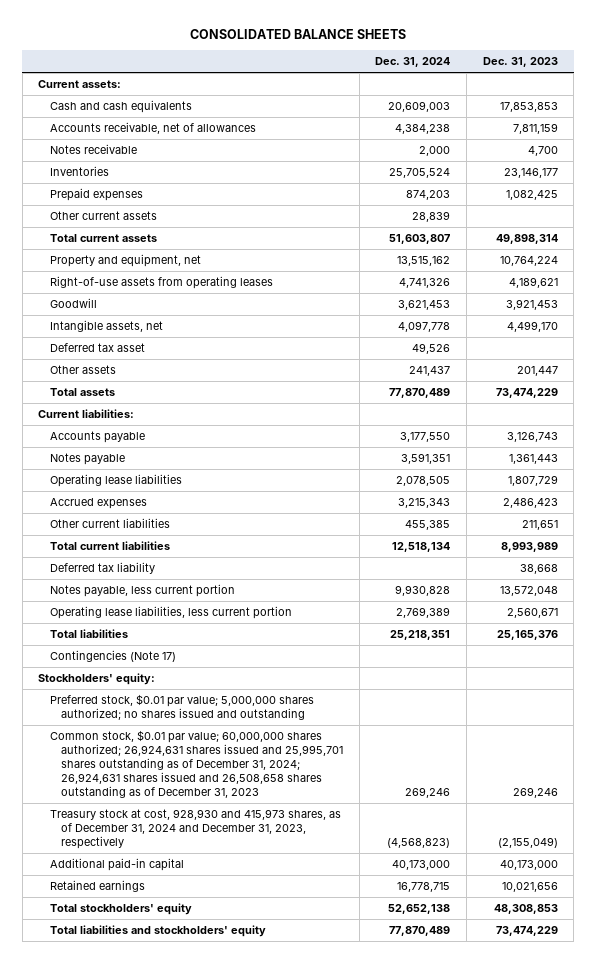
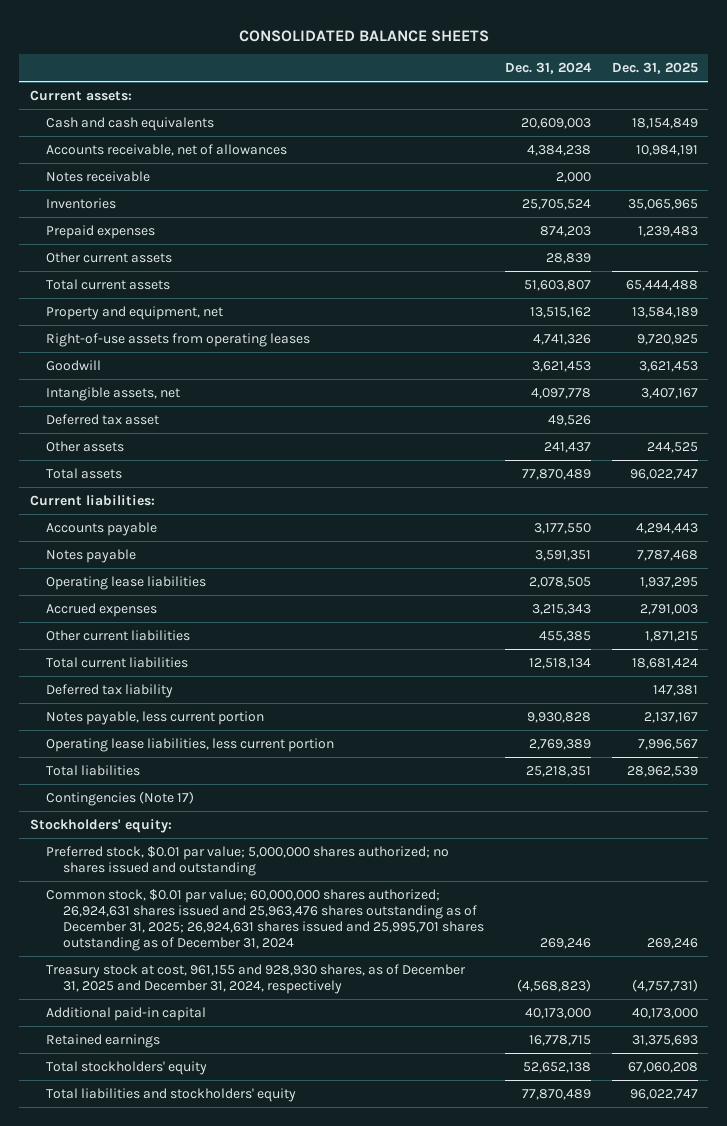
- | Dec. 31, 2024 | Dec. 31, 2023
+ | Dec. 31, 2024 | Dec. 31, 2025
- Common stock, $0.01 par value; 60,000,000 shares authorized; 26,924,631 shares issued and 25,995,701 shares outstanding as of December 31, 2024; 26,924,631 shares issued and 26,508,658 shares outstanding as of December 31, 2023 | 269,246 | 269,246
- Treasury stock at cost, 928,930 and 415,973 shares, as of December 31, 2024 and December 31, 2023, respectively | (4,568,823) | (2,155,049)
+ Common stock, $0.01 par value; 60,000,000 shares authorized; 26,924,631 shares issued and 25,963,476 shares outstanding as of December 31, 2025; 26,924,631 shares issued and 25,995,701 shares outstanding as of December 31, 2024 | 269,246 | 269,246
+ Treasury stock at cost, 961,155 and 928,930 shares, as of December 31, 2025 and December 31, 2024, respectively | (4,568,823) | (4,757,731)

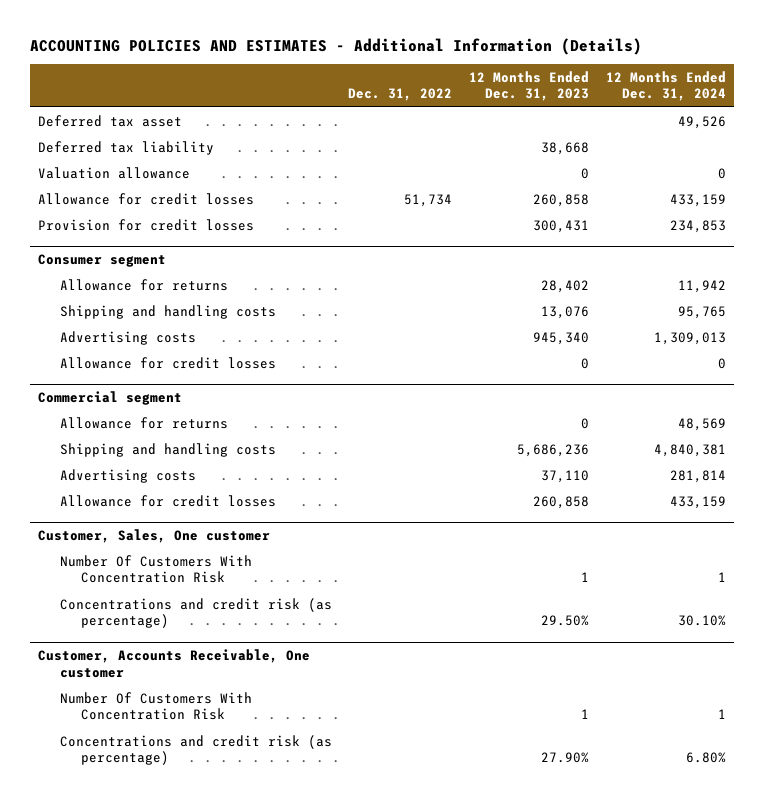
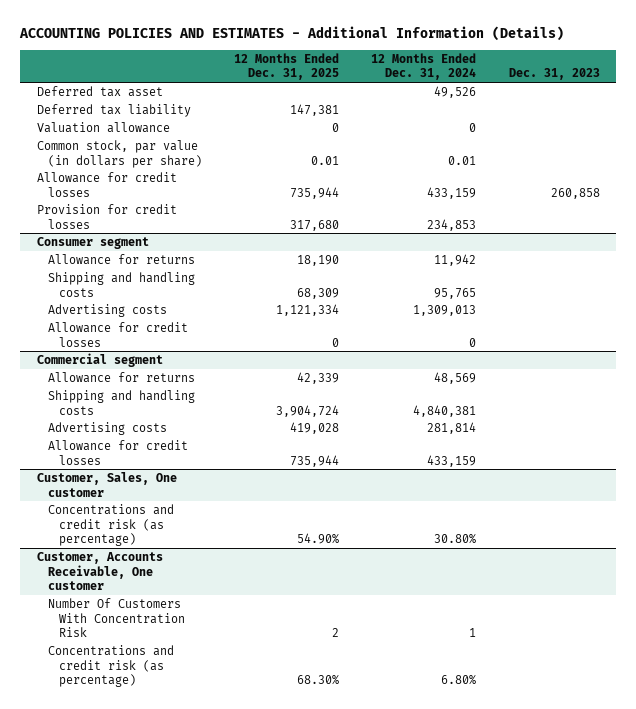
- | Dec. 31, 2022 | 12 Months Ended Dec. 31, 2023 | 12 Months Ended Dec. 31, 2024
+ | 12 Months Ended Dec. 31, 2025 | 12 Months Ended Dec. 31, 2024 | Dec. 31, 2023
+ Common stock, par value (in dollars per share) | 0.01 | 0.01 |
@ Customer, Sales, One customer
- Number Of Customers With Concentration Risk | | 1 | 1
- Concentrations and credit risk (as percentage) | | 29.50% | 30.10%
+ Concentrations and credit risk (as percentage) | 54.90% | 30.80% |

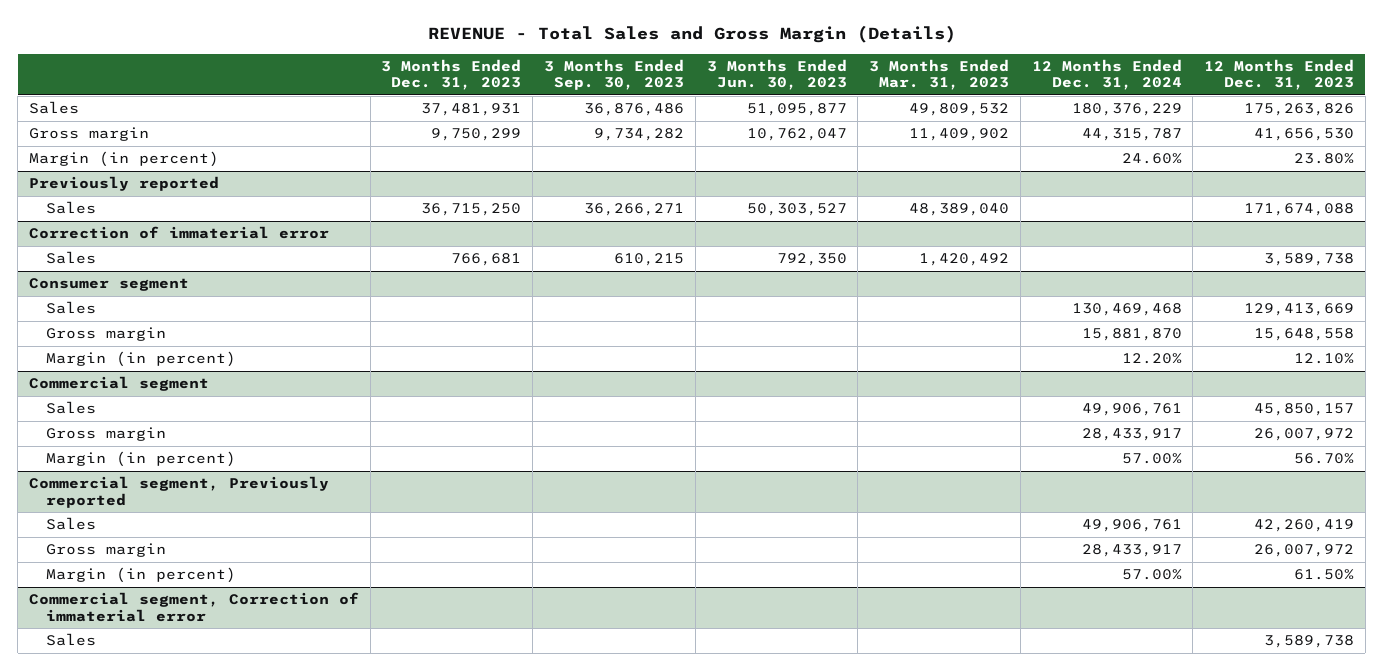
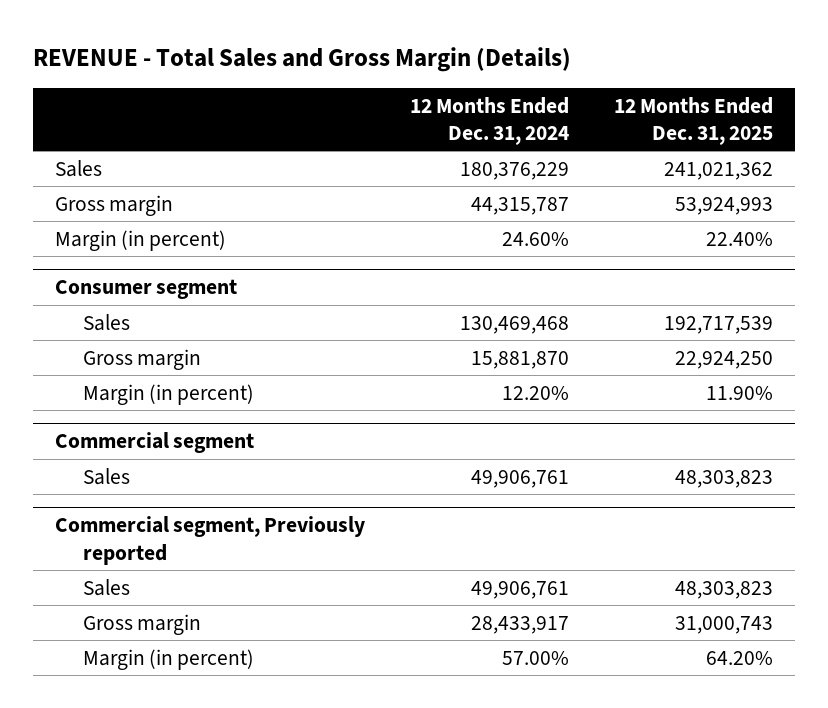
- | 3 Months Ended Dec. 31, 2023 | 3 Months Ended Sep. 30, 2023 | 3 Months Ended Jun. 30, 2023 | 3 Months Ended Mar. 31, 2023 | 12 Months Ended Dec. 31, 2024 | 12 Months Ended Dec. 31, 2023
+ | 12 Months Ended Dec. 31, 2024 | 12 Months Ended Dec. 31, 2025
- Previously reported
- Sales | 36,715,250 | 36,266,271 | 50,303,527 | 48,389,040 | | 171,674,088
- Correction of immaterial error
- Sales | 766,681 | 610,215 | 792,350 | 1,420,492 | | 3,589,738
@ Commercial segment
- Gross margin | | | | | 28,433,917 | 26,007,972
- Margin (in percent) | | | | | 57.00% | 56.70%
- Commercial segment, Correction of immaterial error
- Sales | | | | | | 3,589,738

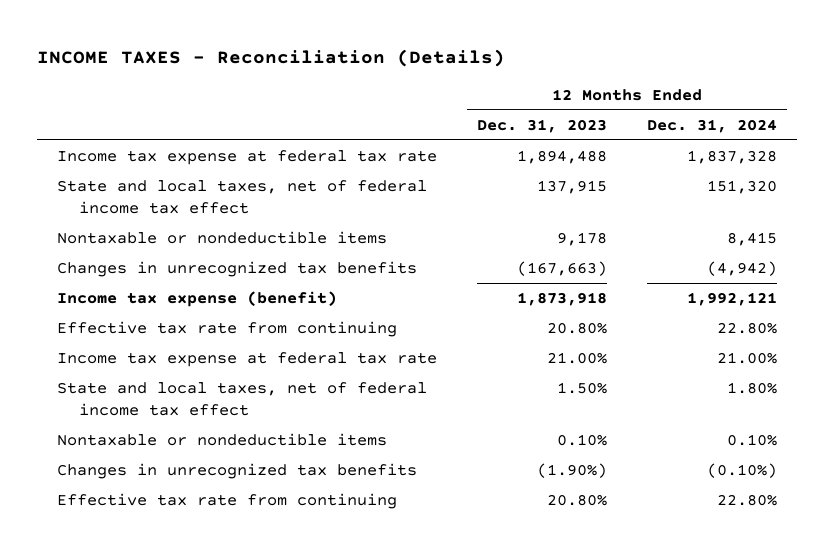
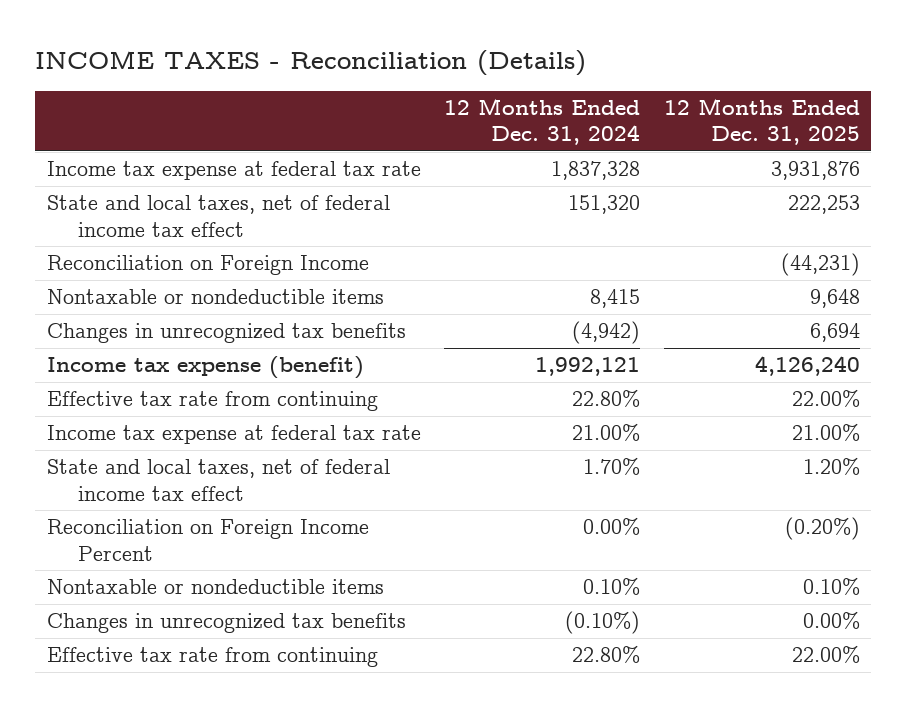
- | 12 Months Ended Dec. 31, 2023 | 12 Months Ended Dec. 31, 2024
+ | 12 Months Ended Dec. 31, 2024 | 12 Months Ended Dec. 31, 2025
+ Reconciliation on Foreign Income | | (44,231)
- State and local taxes, net of federal income tax effect | 1.50% | 1.80%
+ State and local taxes, net of federal income tax effect | 1.70% | 1.20%
+ Reconciliation on Foreign Income Percent | 0.00% | (0.20%)

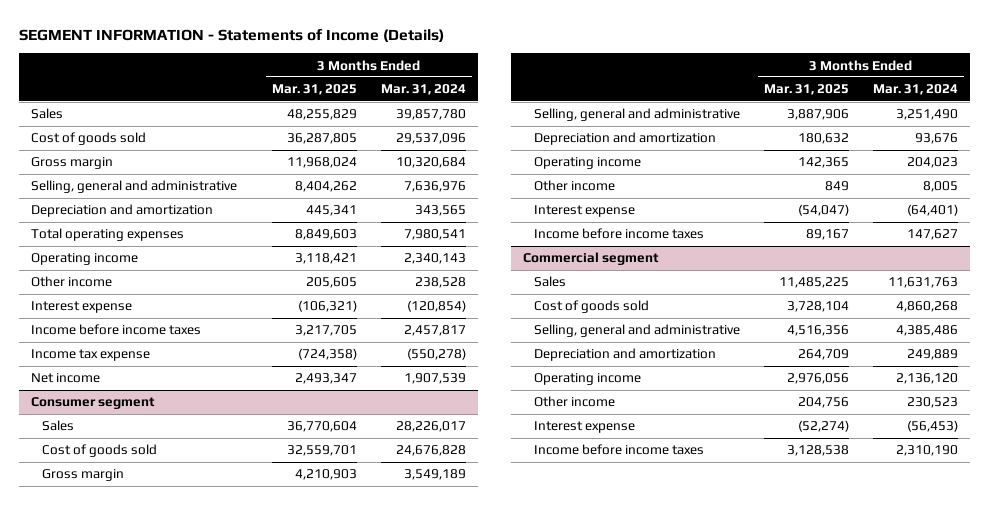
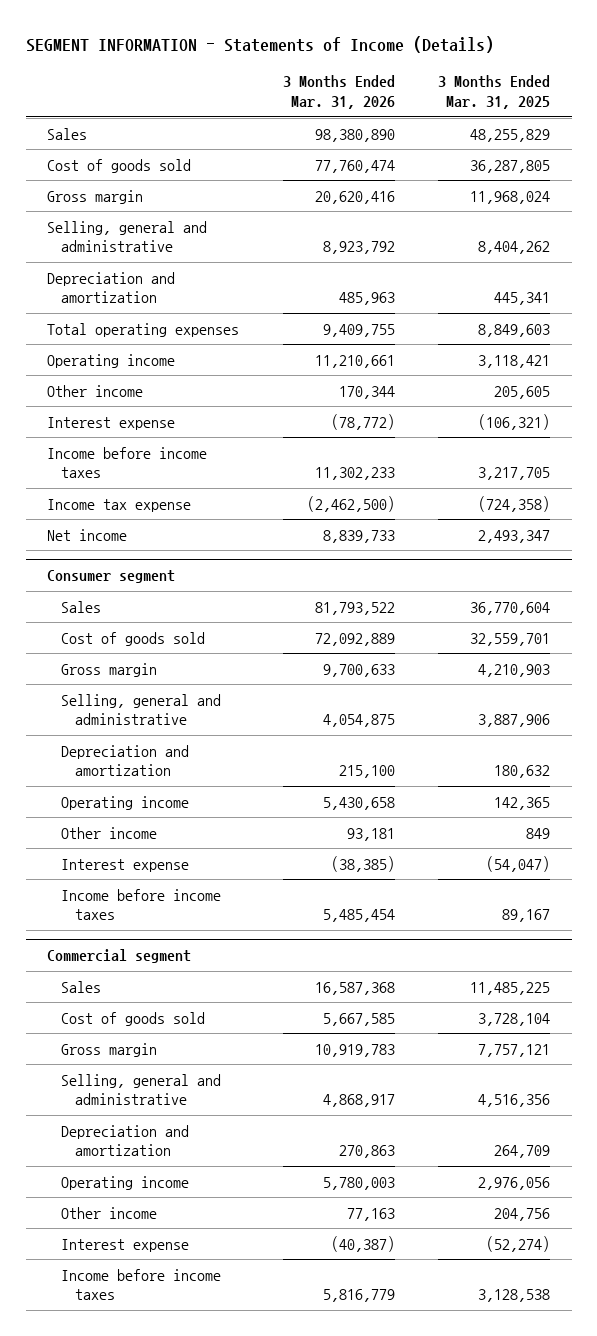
- | 3 Months Ended Mar. 31, 2025 | 3 Months Ended Mar. 31, 2024
+ | 3 Months Ended Mar. 31, 2026 | 3 Months Ended Mar. 31, 2025
@ Commercial segment
+ Gross margin | 10,919,783 | 7,757,121

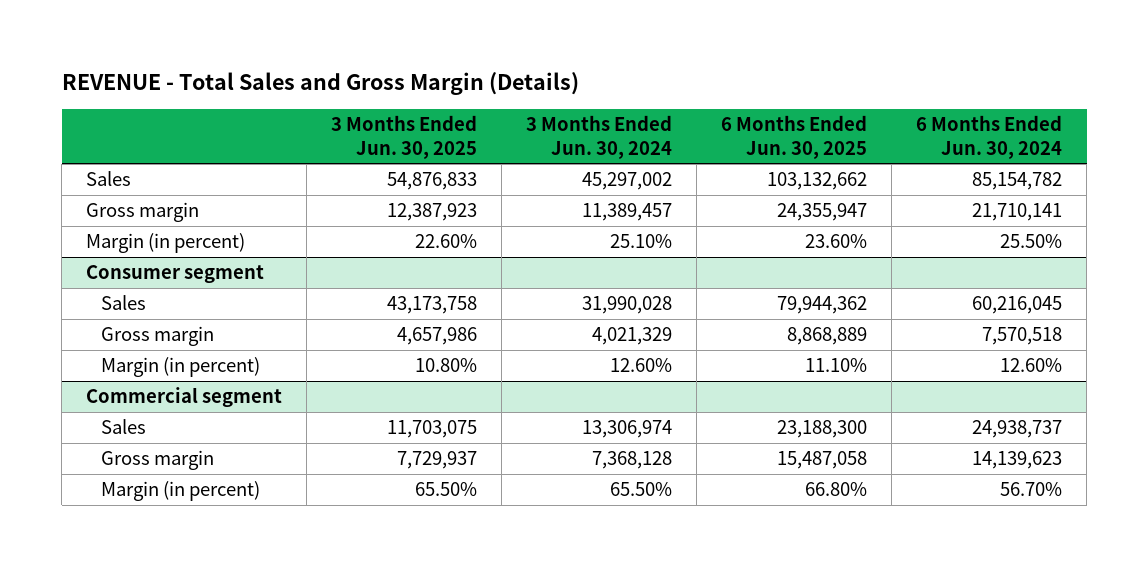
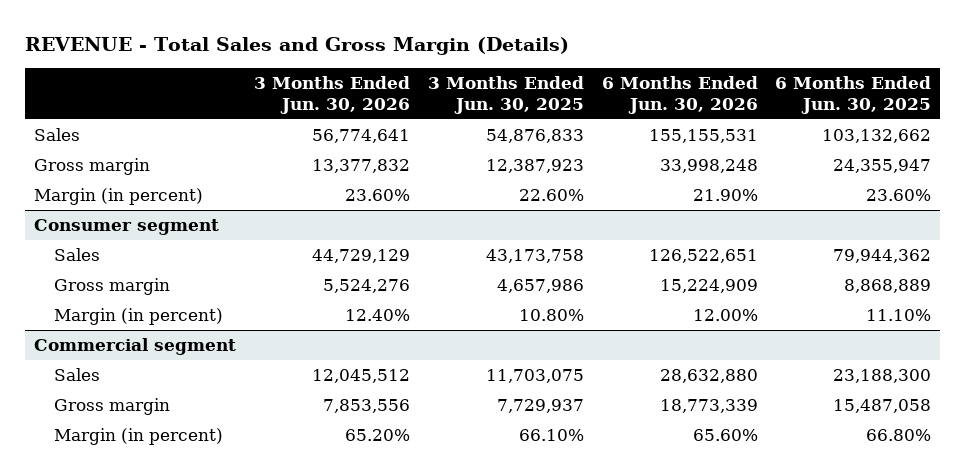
- | 3 Months Ended Jun. 30, 2025 | 3 Months Ended Jun. 30, 2024 | 6 Months Ended Jun. 30, 2025 | 6 Months Ended Jun. 30, 2024
+ | 3 Months Ended Jun. 30, 2026 | 3 Months Ended Jun. 30, 2025 | 6 Months Ended Jun. 30, 2026 | 6 Months Ended Jun. 30, 2025
@ Commercial segment
- Margin (in percent) | 65.50% | 65.50% | 66.80% | 56.70%
+ Margin (in percent) | 65.20% | 66.10% | 65.60% | 66.80%

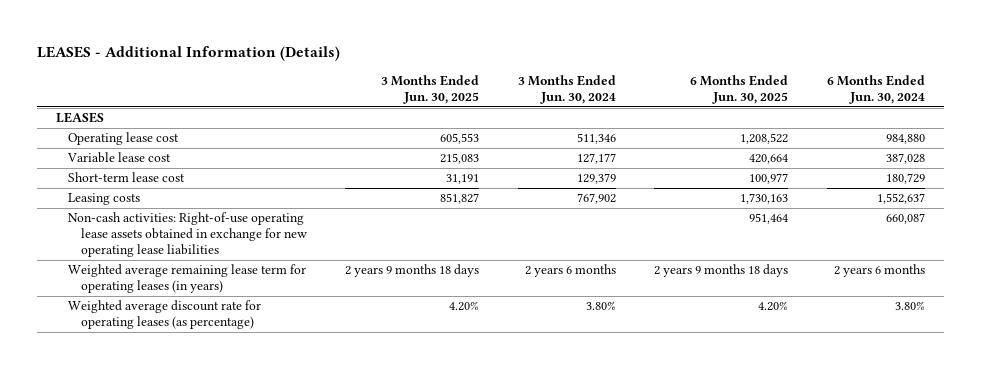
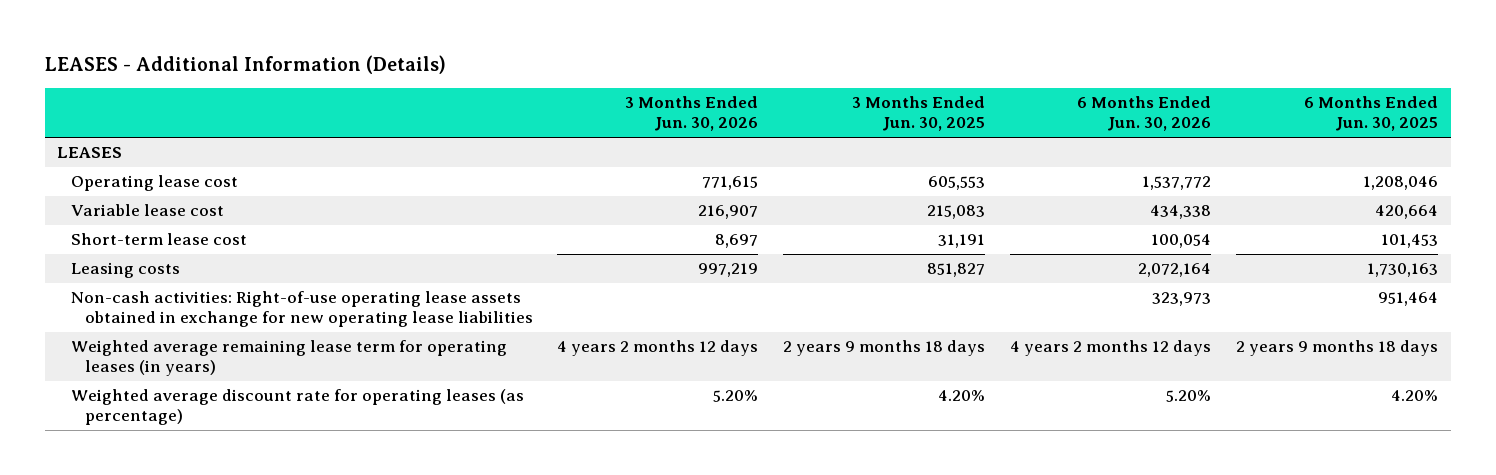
- | 3 Months Ended Jun. 30, 2025 | 3 Months Ended Jun. 30, 2024 | 6 Months Ended Jun. 30, 2025 | 6 Months Ended Jun. 30, 2024
+ | 3 Months Ended Jun. 30, 2026 | 3 Months Ended Jun. 30, 2025 | 6 Months Ended Jun. 30, 2026 | 6 Months Ended Jun. 30, 2025
- Operating lease cost | 605,553 | 511,346 | 1,208,522 | 984,880
+ Operating lease cost | 771,615 | 605,553 | 1,537,772 | 1,208,046
- Short-term lease cost | 31,191 | 129,379 | 100,977 | 180,729
+ Short-term lease cost | 8,697 | 31,191 | 100,054 | 101,453

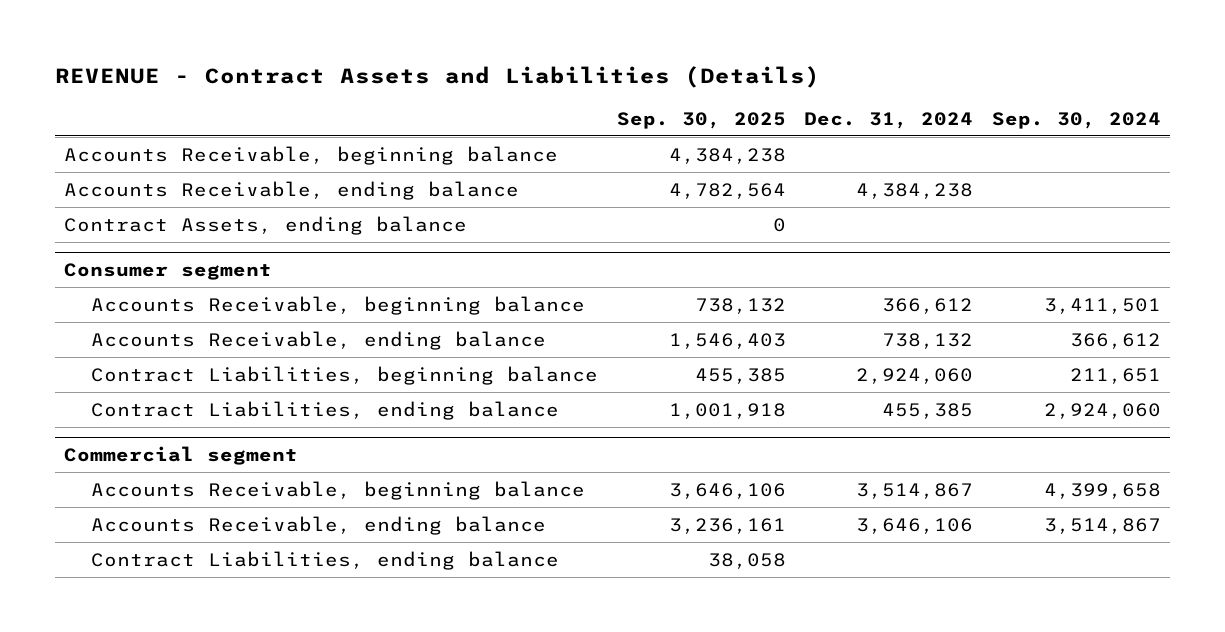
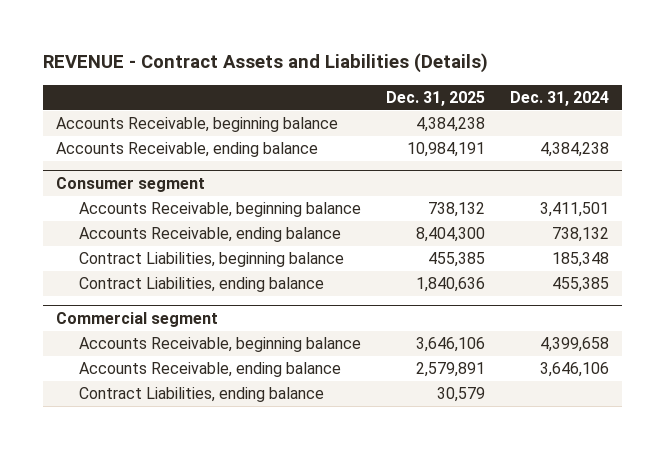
- | Sep. 30, 2025 | Dec. 31, 2024 | Sep. 30, 2024
+ | Dec. 31, 2025 | Dec. 31, 2024
- Contract Assets, ending balance | 0 | |
@ Consumer segment
- Accounts Receivable, beginning balance | 738,132 | 366,612 | 3,411,501
+ Accounts Receivable, beginning balance | 738,132 | 3,411,501
- Contract Liabilities, beginning balance | 455,385 | 2,924,060 | 211,651
+ Contract Liabilities, beginning balance | 455,385 | 185,348
@ Commercial segment
- Accounts Receivable, beginning balance | 3,646,106 | 3,514,867 | 4,399,658
+ Accounts Receivable, beginning balance | 3,646,106 | 4,399,658

